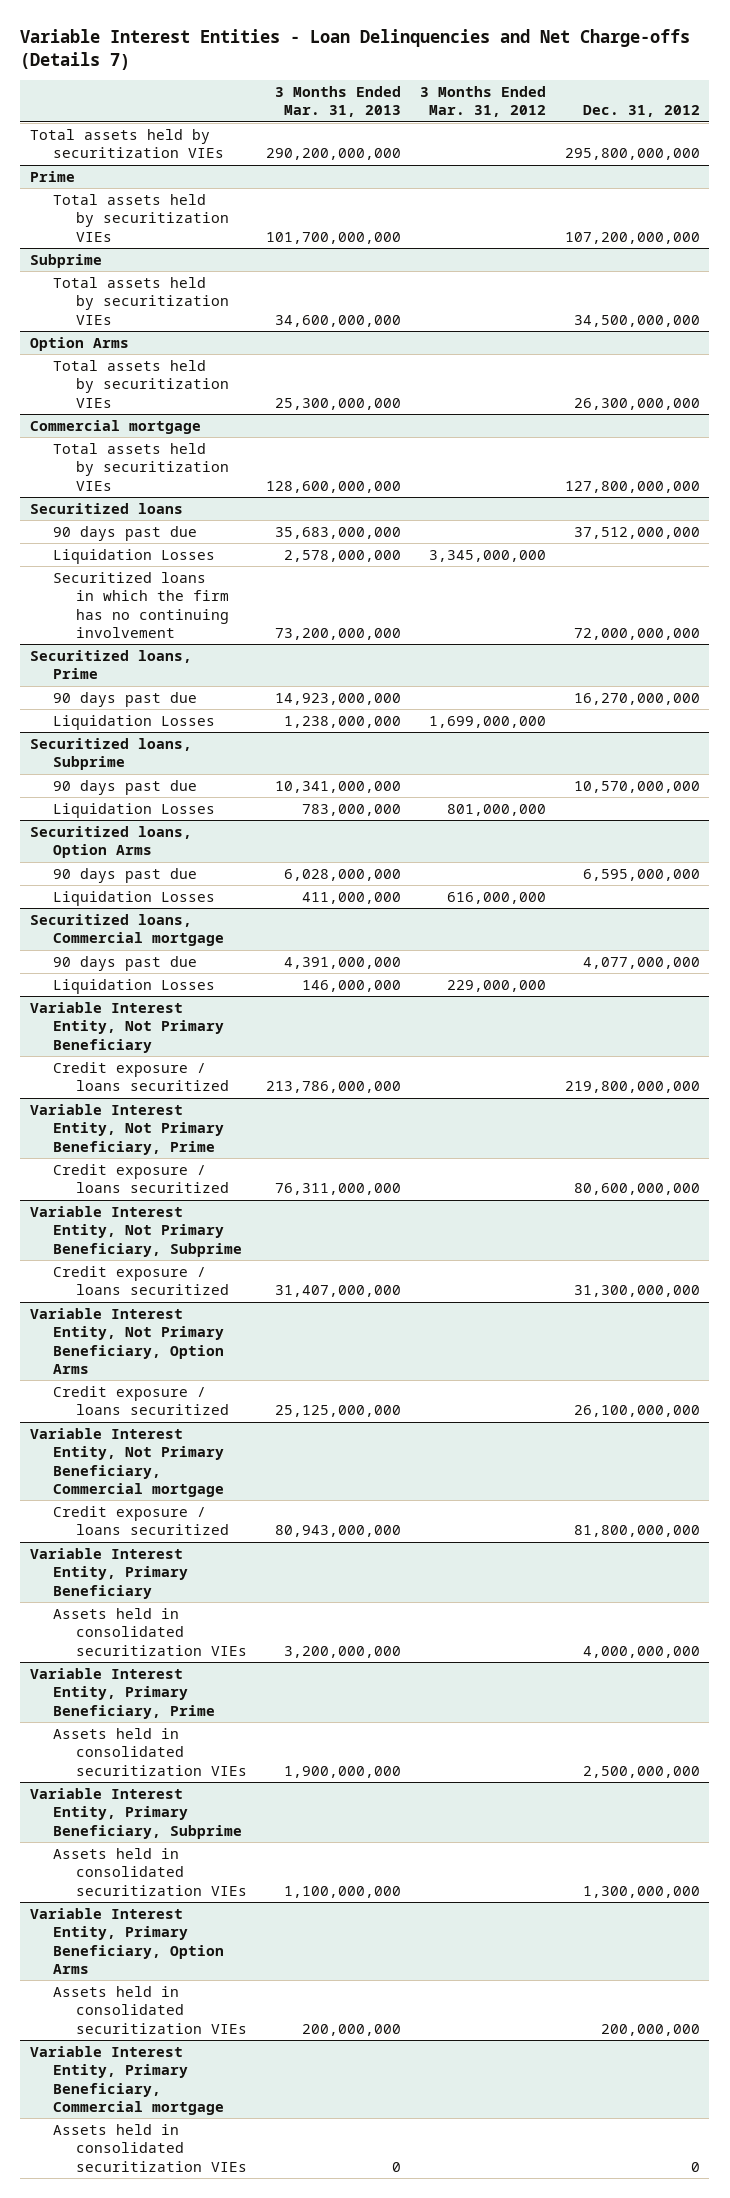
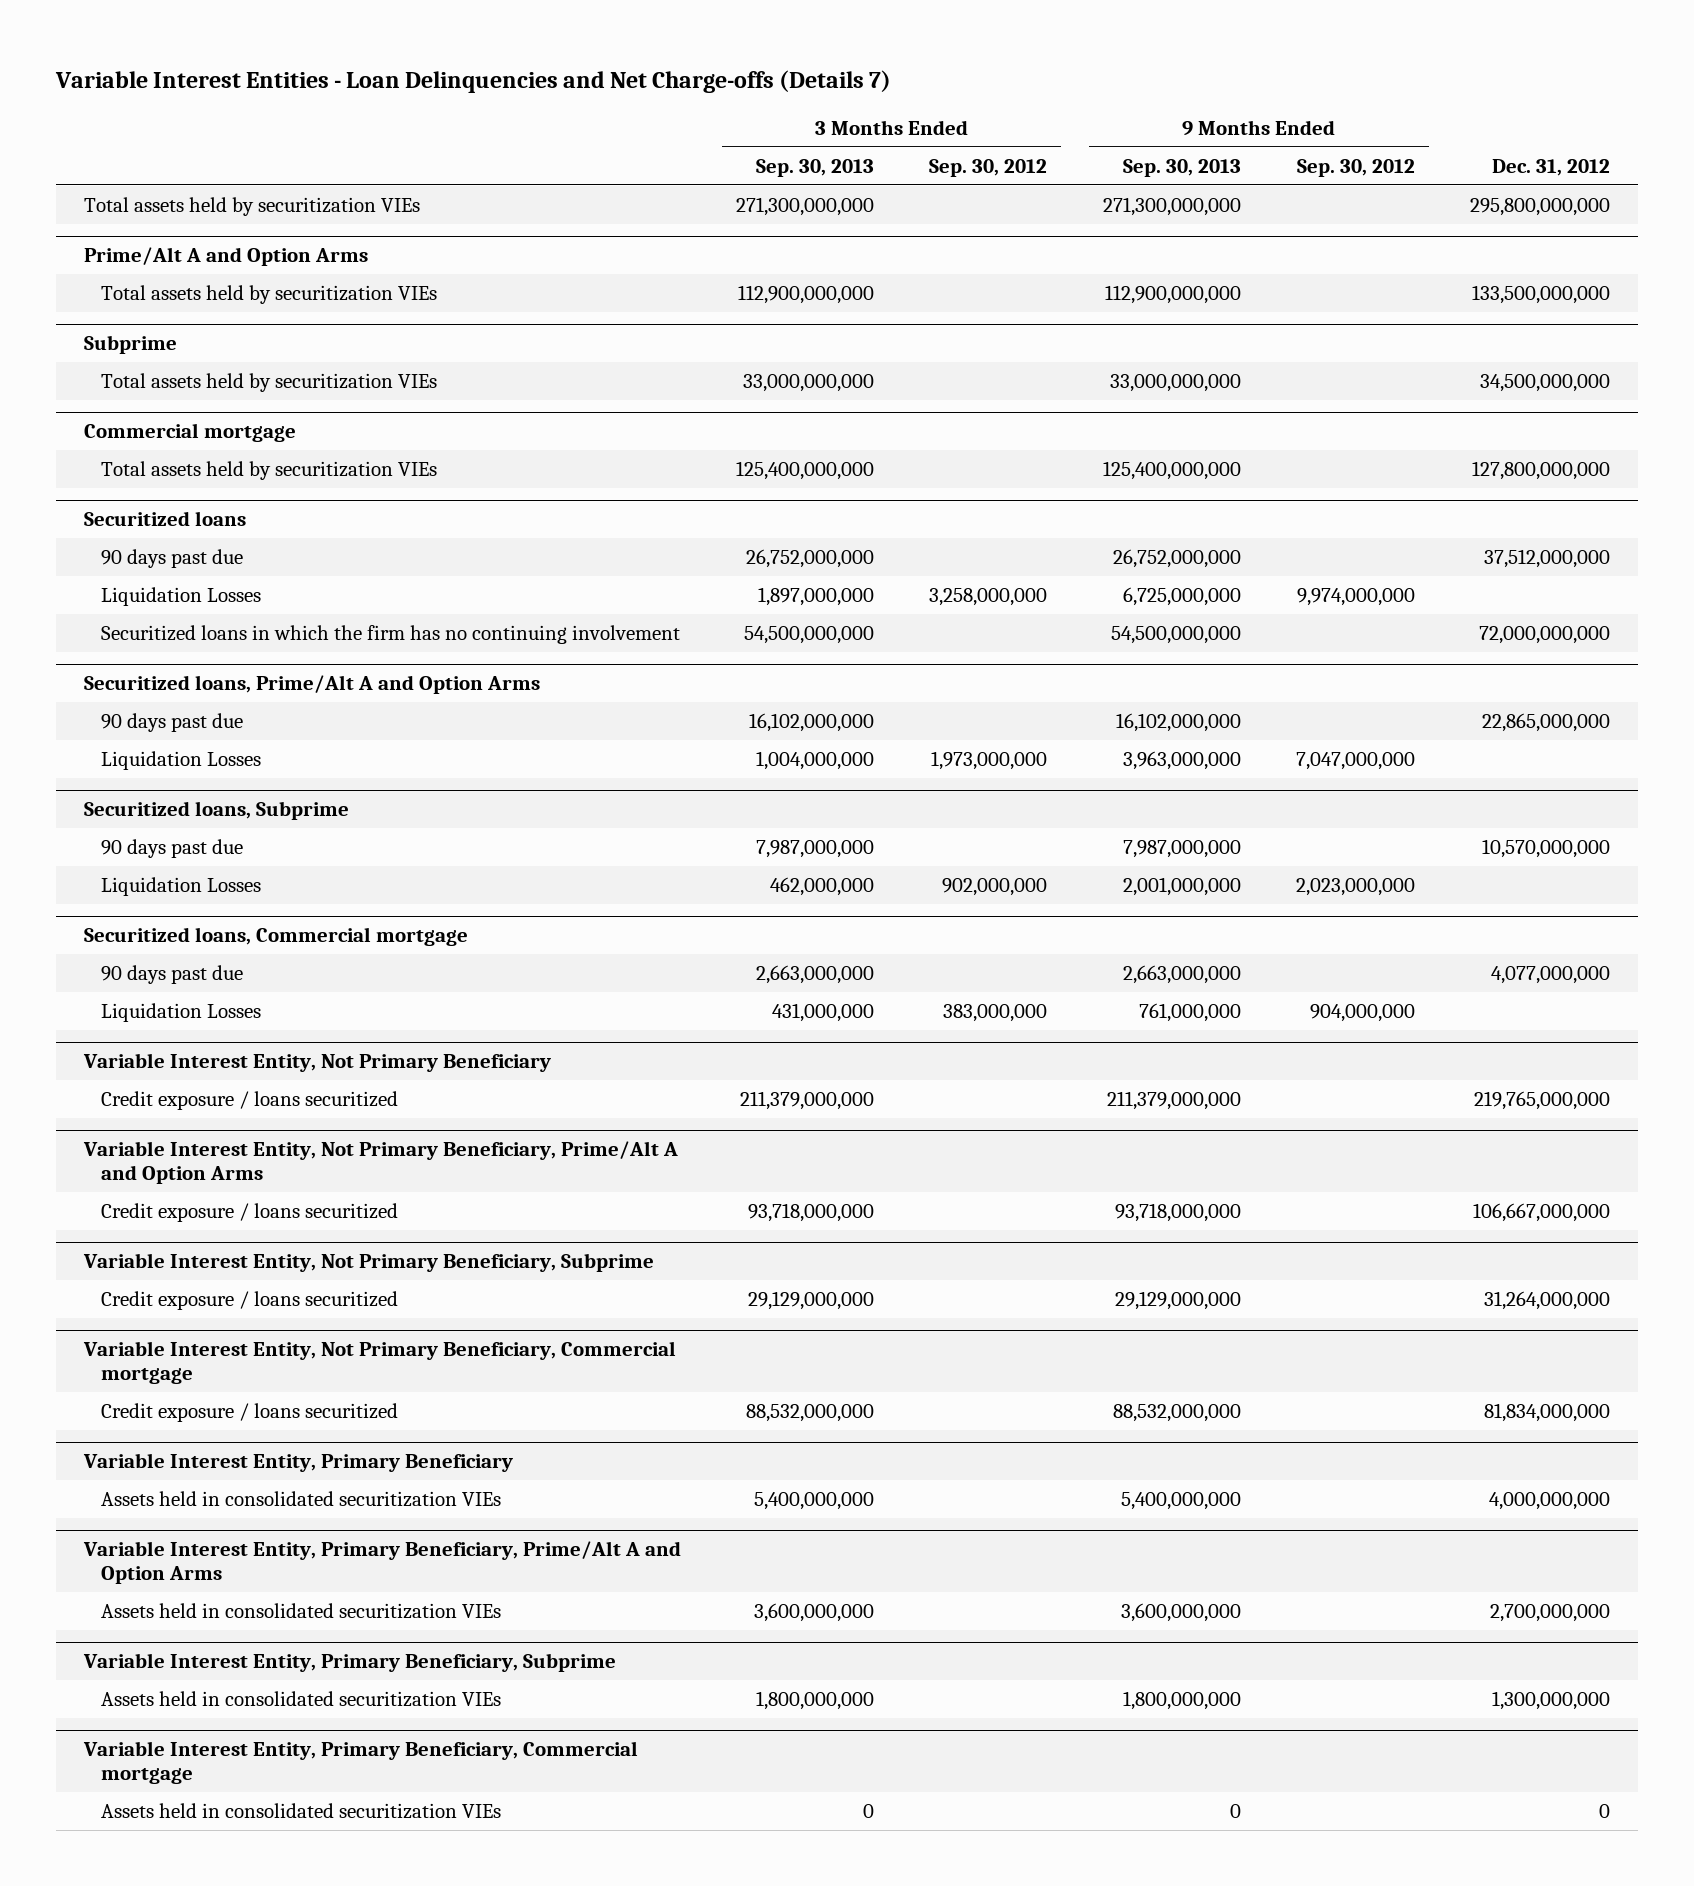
- | 3 Months Ended Mar. 31, 2013 | 3 Months Ended Mar. 31, 2012 | Dec. 31, 2012
+ | 3 Months Ended Sep. 30, 2013 | 3 Months Ended Sep. 30, 2012 | 9 Months Ended Sep. 30, 2013 | 9 Months Ended Sep. 30, 2012 | Dec. 31, 2012
- Prime
- Total assets held by securitization VIEs | 101,700,000,000 | | 107,200,000,000
+ Prime/Alt A and Option Arms
+ Total assets held by securitization VIEs | 112,900,000,000 | | 112,900,000,000 | | 133,500,000,000
- Option Arms
- Total assets held by securitization VIEs | 25,300,000,000 | | 26,300,000,000
- Securitized loans, Prime
- 90 days past due | 14,923,000,000 | | 16,270,000,000
+ Securitized loans, Prime/Alt A and Option Arms
+ 90 days past due | 16,102,000,000 | | 16,102,000,000 | | 22,865,000,000
- Securitized loans, Option Arms
- 90 days past due | 6,028,000,000 | | 6,595,000,000
- Liquidation Losses | 411,000,000 | 616,000,000 |
@ Variable Interest Entity, Not Primary Beneficiary
- Credit exposure / loans securitized | 213,786,000,000 | | 219,800,000,000
- Variable Interest Entity, Not Primary Beneficiary, Prime
- Credit exposure / loans securitized | 76,311,000,000 | | 80,600,000,000
@ Variable Interest Entity, Not Primary Beneficiary
+ Credit exposure / loans securitized | 211,379,000,000 | | 211,379,000,000 | | 219,765,000,000
+ Variable Interest Entity, Not Primary Beneficiary, Prime/Alt A and Option Arms
+ Credit exposure / loans securitized | 93,718,000,000 | | 93,718,000,000 | | 106,667,000,000
@ Variable Interest Entity, Not Primary Beneficiary, Subprime
- Credit exposure / loans securitized | 31,407,000,000 | | 31,300,000,000
- Variable Interest Entity, Not Primary Beneficiary, Option Arms
- Credit exposure / loans securitized | 25,125,000,000 | | 26,100,000,000
@ Variable Interest Entity, Not Primary Beneficiary, Subprime
+ Credit exposure / loans securitized | 29,129,000,000 | | 29,129,000,000 | | 31,264,000,000
@ Variable Interest Entity, Not Primary Beneficiary, Commercial mortgage
- Credit exposure / loans securitized | 80,943,000,000 | | 81,800,000,000
+ Credit exposure / loans securitized | 88,532,000,000 | | 88,532,000,000 | | 81,834,000,000
- Variable Interest Entity, Primary Beneficiary, Prime
- Assets held in consolidated securitization VIEs | 1,900,000,000 | | 2,500,000,000
+ Variable Interest Entity, Primary Beneficiary, Prime/Alt A and Option Arms
+ Assets held in consolidated securitization VIEs | 3,600,000,000 | | 3,600,000,000 | | 2,700,000,000
- Variable Interest Entity, Primary Beneficiary, Option Arms
- Assets held in consolidated securitization VIEs | 200,000,000 | | 200,000,000

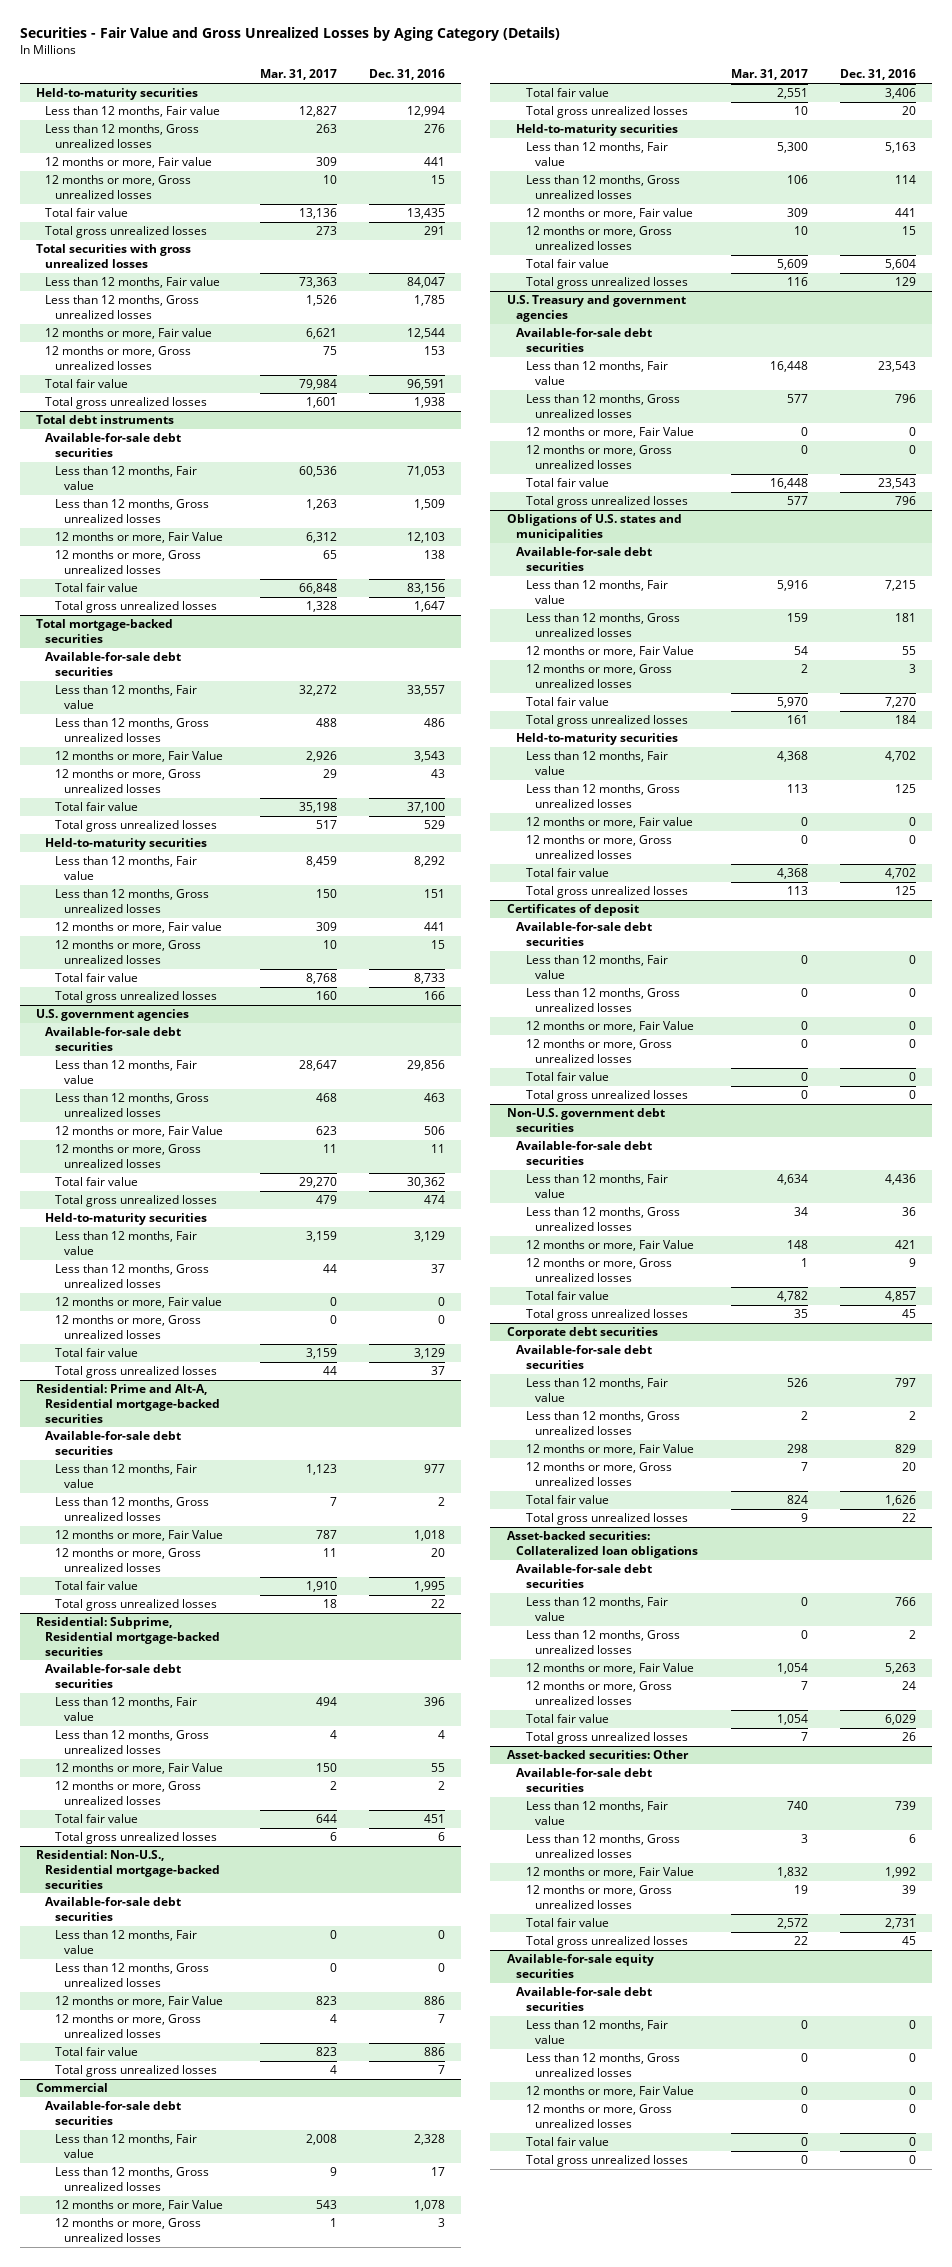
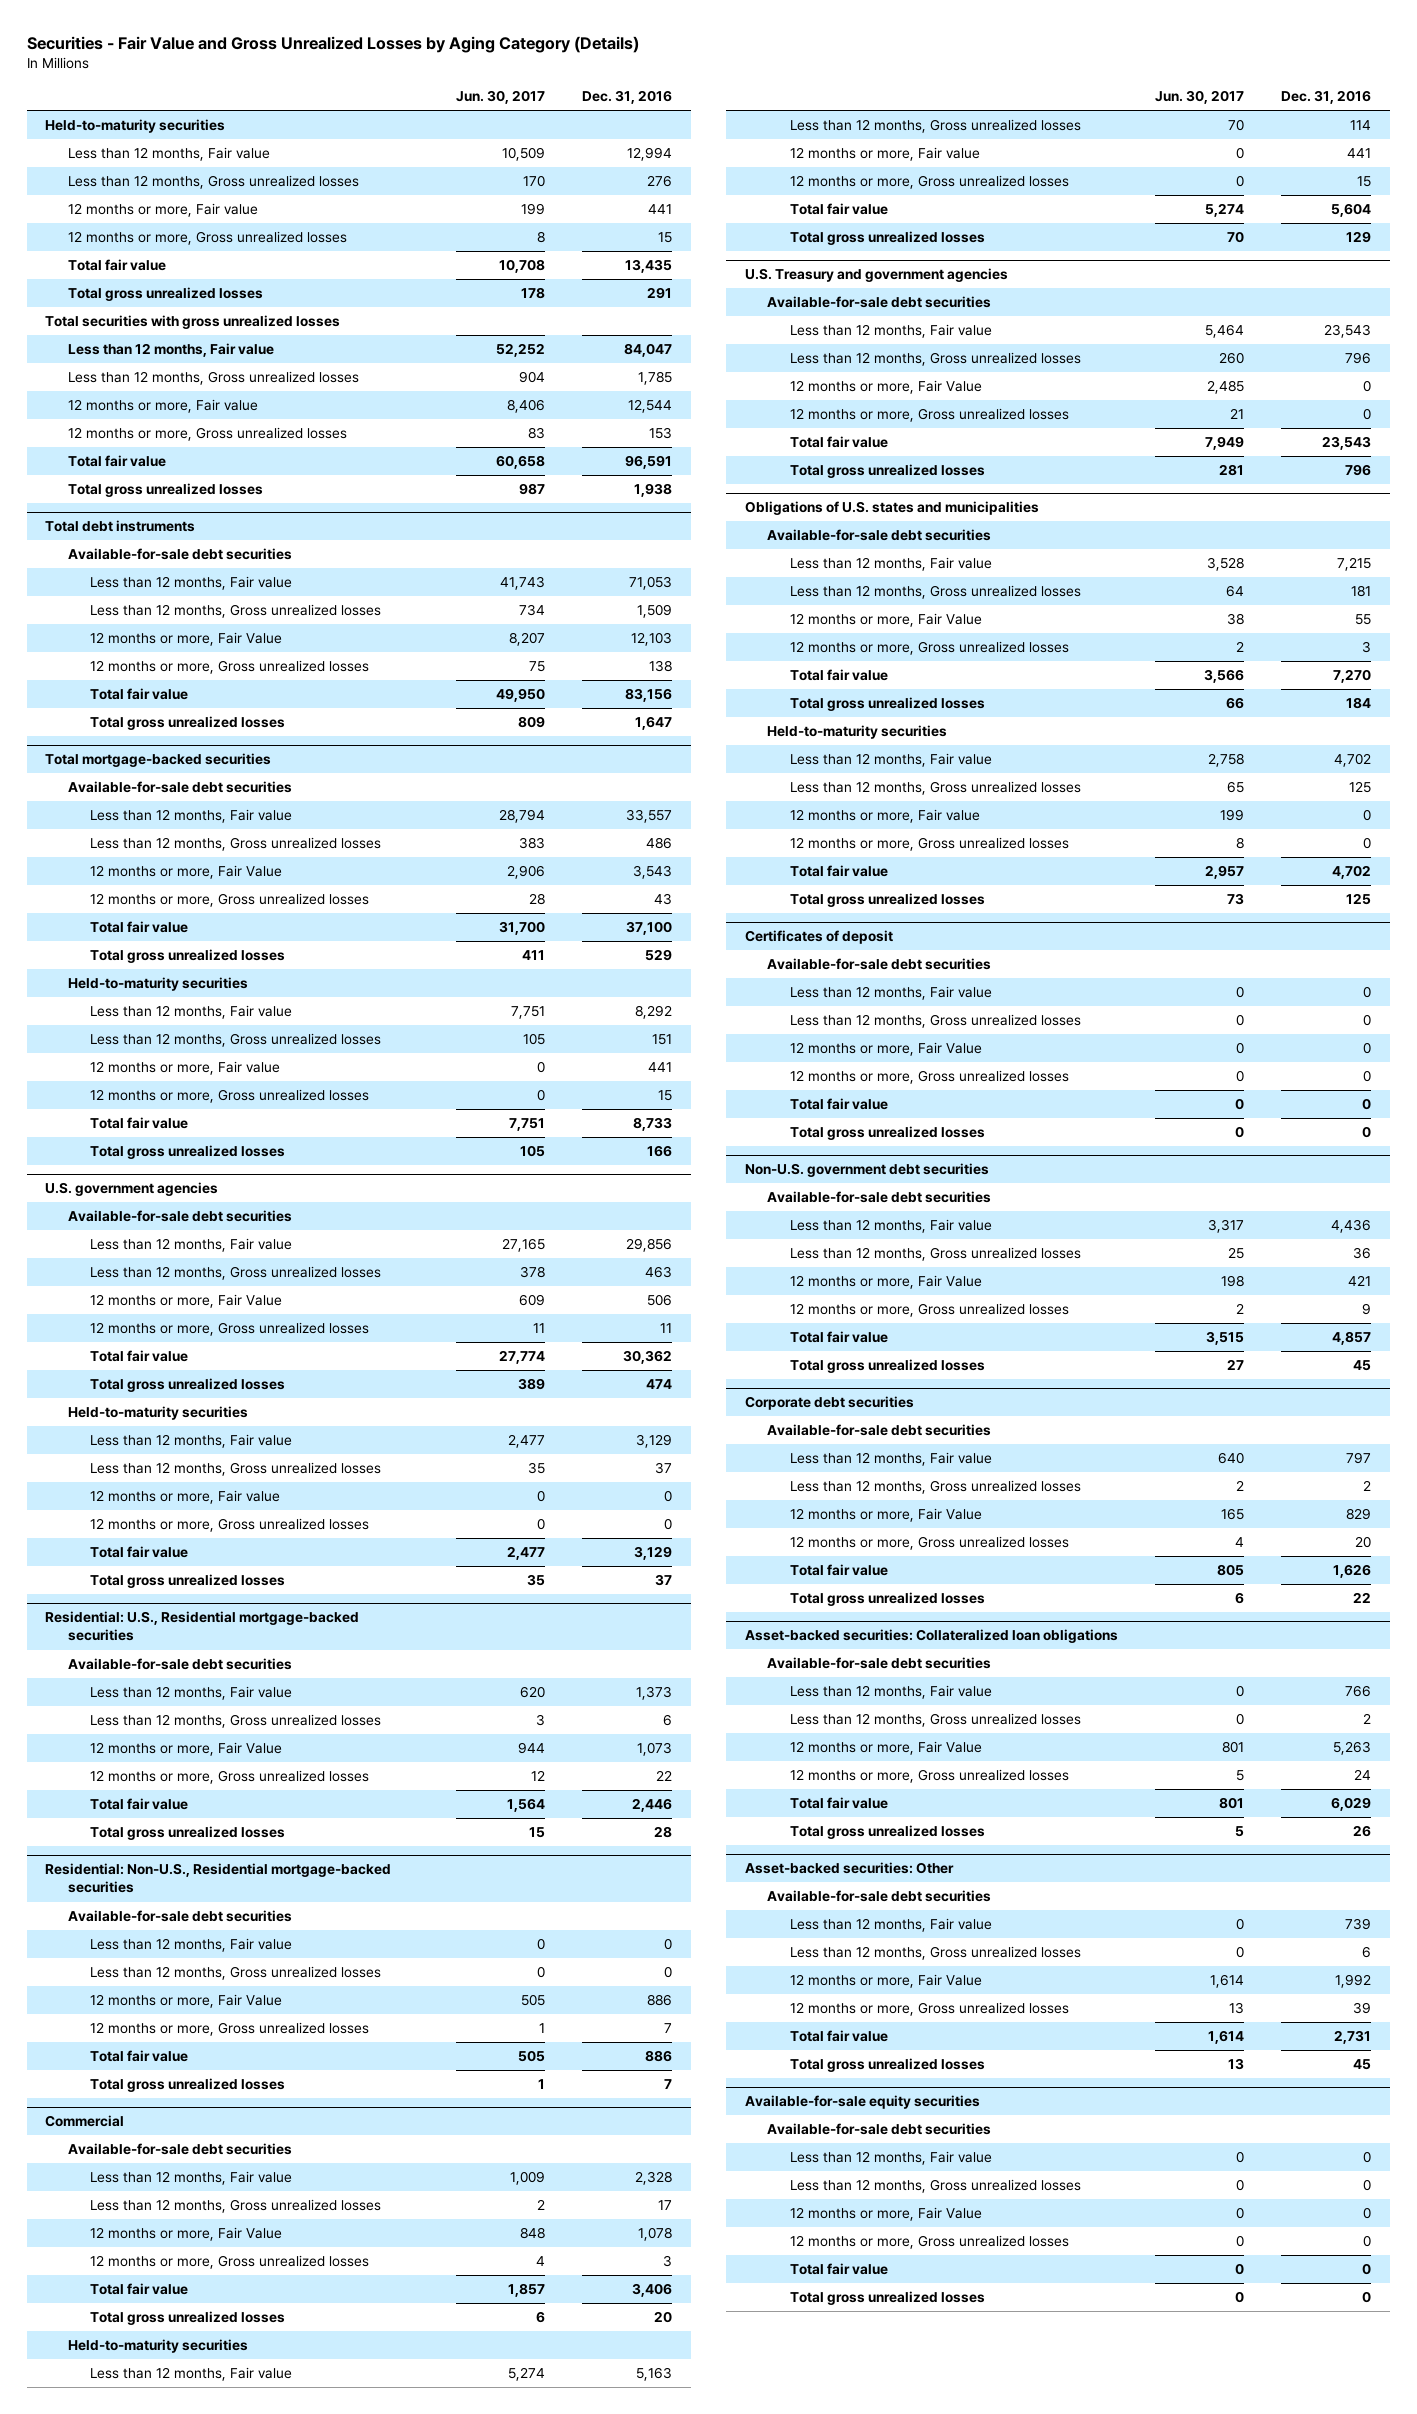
- | Mar. 31, 2017 | Dec. 31, 2016
+ | Jun. 30, 2017 | Dec. 31, 2016
- Residential: Prime and Alt-A, Residential mortgage-backed securities
- Available-for-sale debt securities
- Less than 12 months, Fair value | 1,123 | 977
- Less than 12 months, Gross unrealized losses | 7 | 2
- 12 months or more, Fair Value | 787 | 1,018
- 12 months or more, Gross unrealized losses | 11 | 20
- Total fair value | 1,910 | 1,995
- Total gross unrealized losses | 18 | 22
- Residential: Subprime, Residential mortgage-backed securities
+ Residential: U.S., Residential mortgage-backed securities
- Less than 12 months, Fair value | 494 | 396
- Less than 12 months, Gross unrealized losses | 4 | 4
- 12 months or more, Fair Value | 150 | 55
- 12 months or more, Gross unrealized losses | 2 | 2
- Total fair value | 644 | 451
- Total gross unrealized losses | 6 | 6
+ Less than 12 months, Fair value | 620 | 1,373
+ Less than 12 months, Gross unrealized losses | 3 | 6
+ 12 months or more, Fair Value | 944 | 1,073
+ 12 months or more, Gross unrealized losses | 12 | 22
+ Total fair value | 1,564 | 2,446
+ Total gross unrealized losses | 15 | 28

